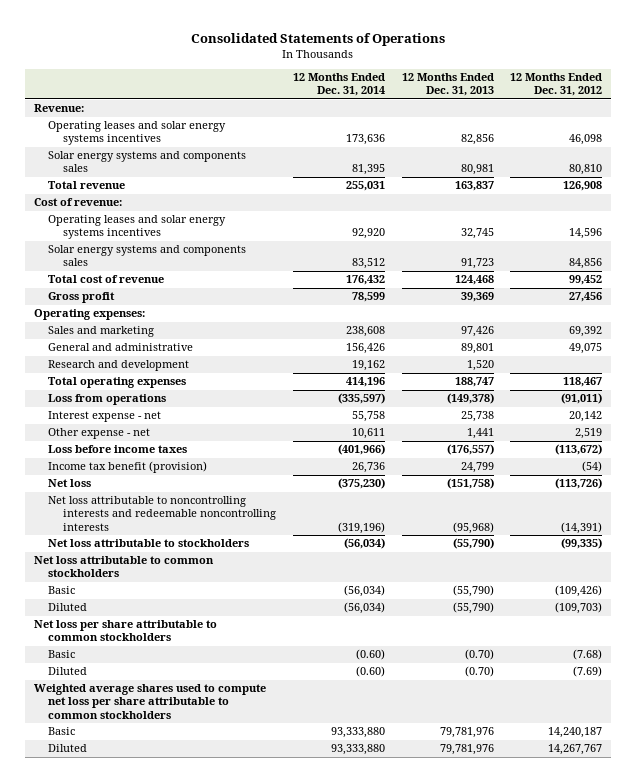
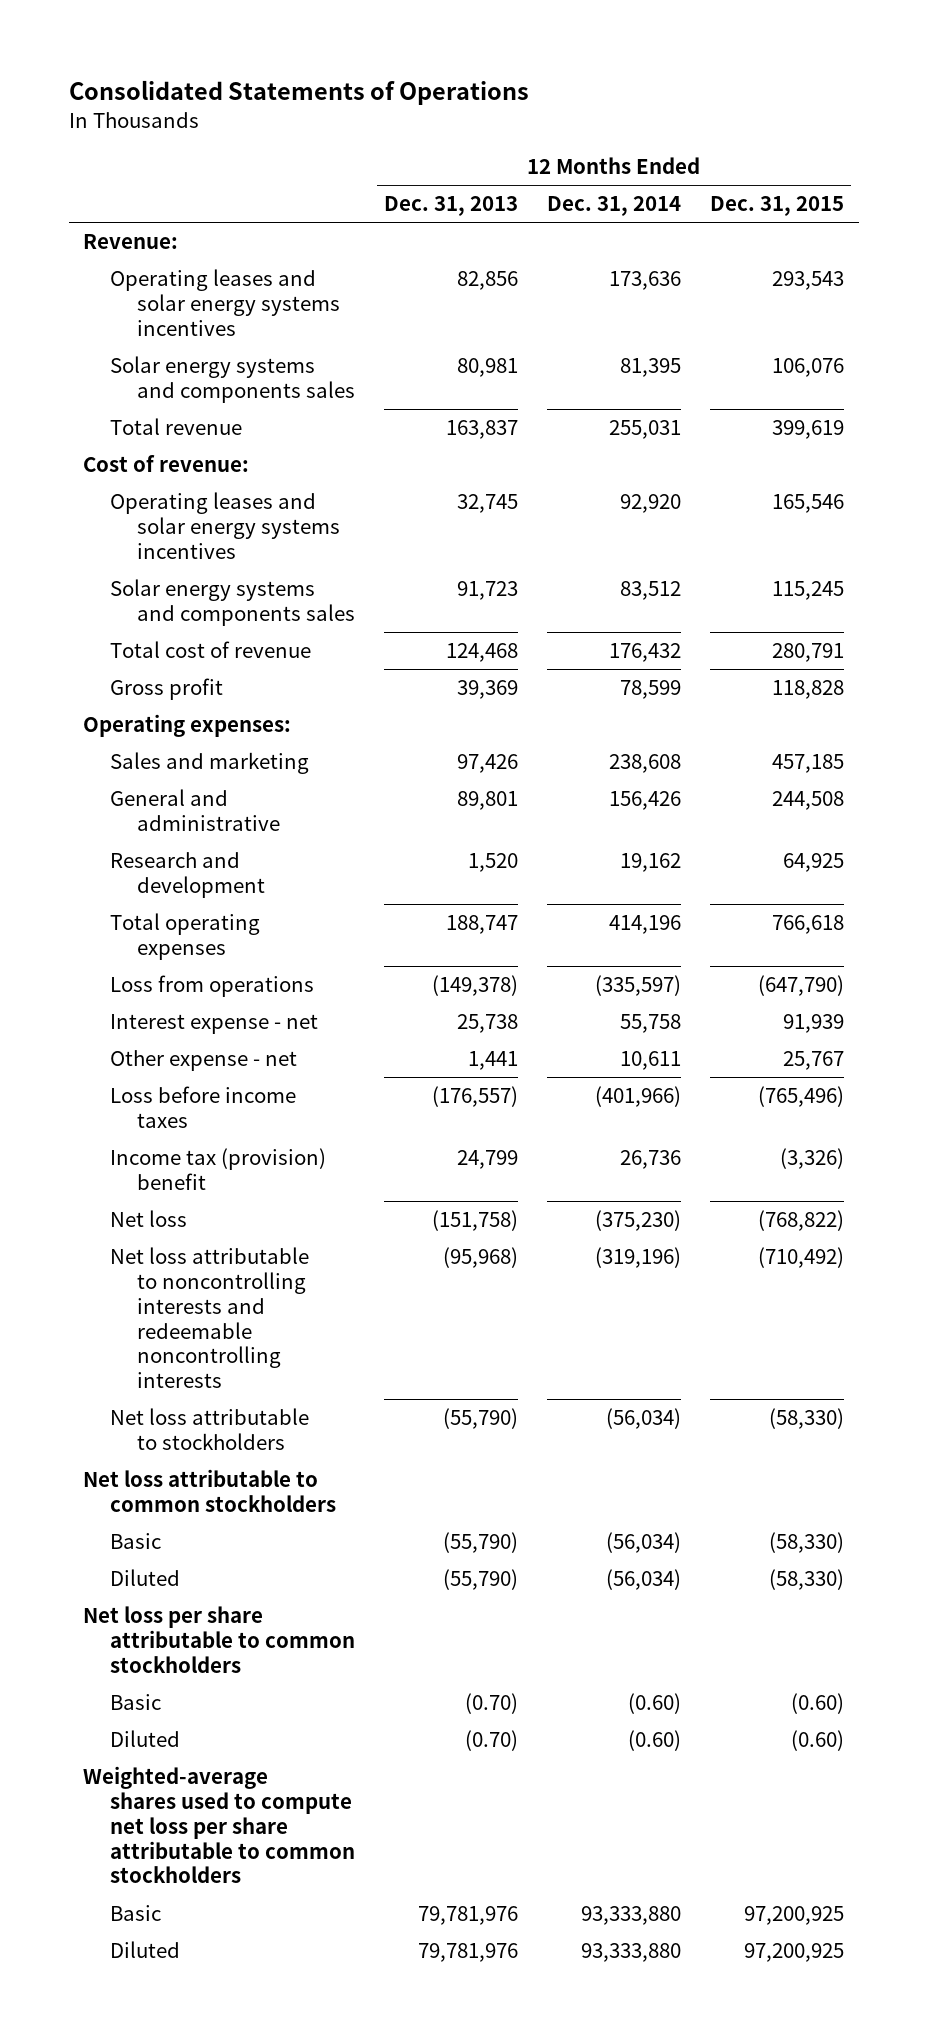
- | 12 Months Ended Dec. 31, 2014 | 12 Months Ended Dec. 31, 2013 | 12 Months Ended Dec. 31, 2012
+ | 12 Months Ended Dec. 31, 2013 | 12 Months Ended Dec. 31, 2014 | 12 Months Ended Dec. 31, 2015
- Income tax benefit (provision) | 26,736 | 24,799 | (54)
+ Income tax (provision) benefit | 24,799 | 26,736 | (3,326)
- Weighted average shares used to compute net loss per share attributable to common stockholders
+ Weighted-average shares used to compute net loss per share attributable to common stockholders

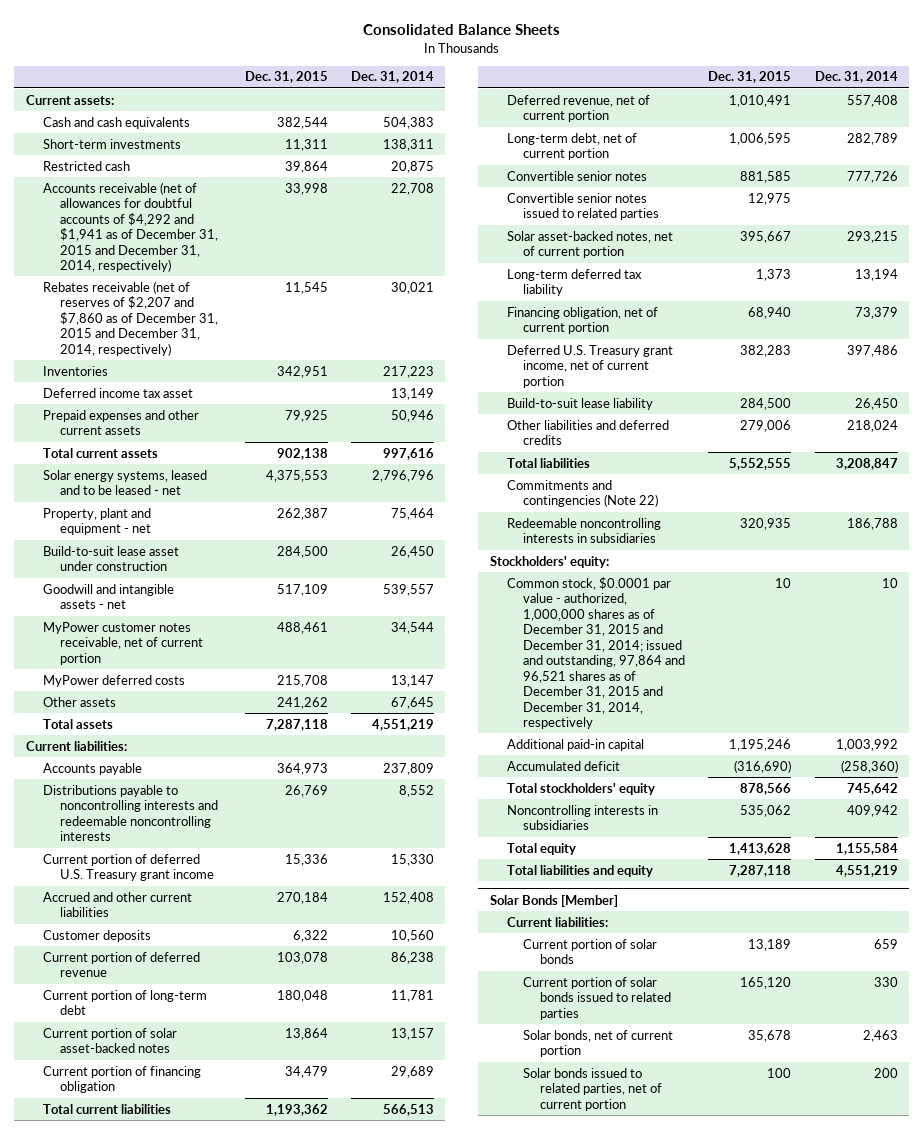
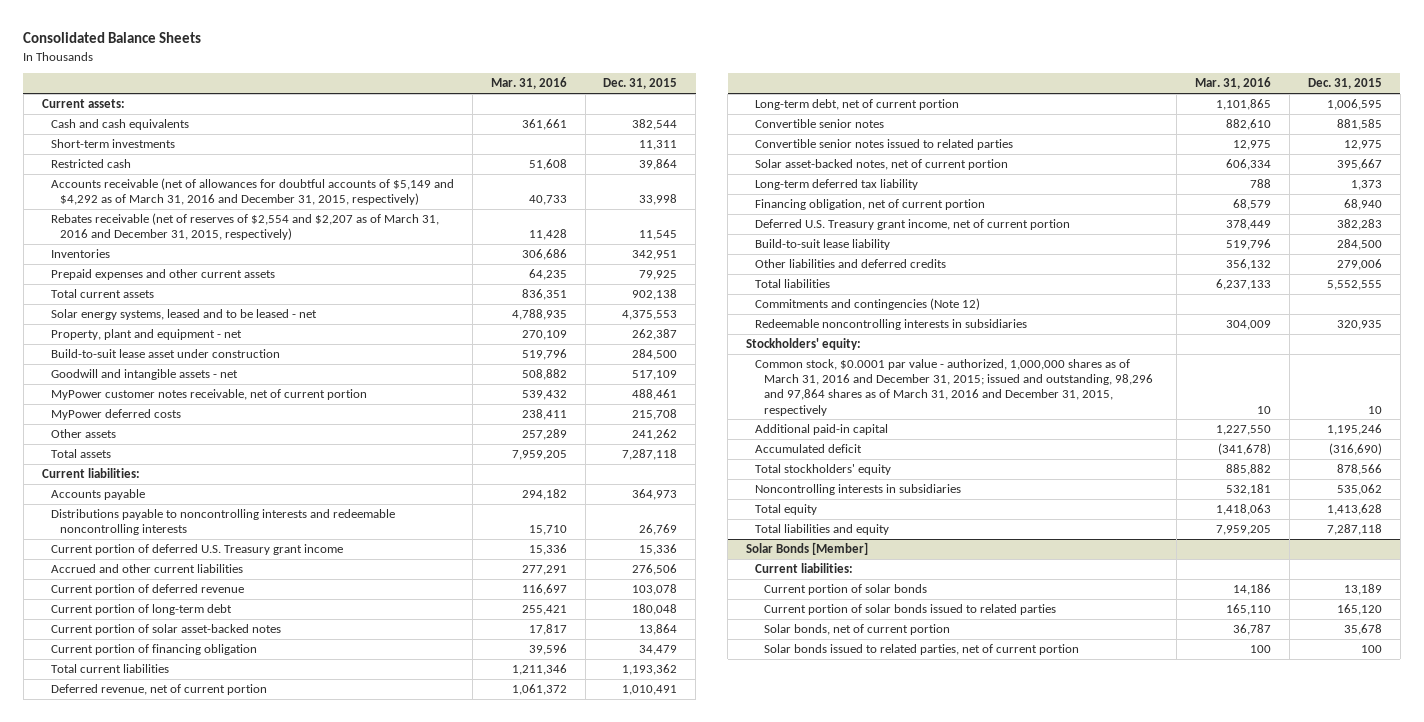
- | Dec. 31, 2015 | Dec. 31, 2014
+ | Mar. 31, 2016 | Dec. 31, 2015
- Accounts receivable (net of allowances for doubtful accounts of $4,292 and $1,941 as of December 31, 2015 and December 31, 2014, respectively) | 33,998 | 22,708
- Rebates receivable (net of reserves of $2,207 and $7,860 as of December 31, 2015 and December 31, 2014, respectively) | 11,545 | 30,021
+ Accounts receivable (net of allowances for doubtful accounts of $5,149 and $4,292 as of March 31, 2016 and December 31, 2015, respectively) | 40,733 | 33,998
+ Rebates receivable (net of reserves of $2,554 and $2,207 as of March 31, 2016 and December 31, 2015, respectively) | 11,428 | 11,545
- Deferred income tax asset | | 13,149
- Accrued and other current liabilities | 270,184 | 152,408
- Customer deposits | 6,322 | 10,560
+ Accrued and other current liabilities | 277,291 | 276,506
- Commitments and contingencies (Note 22)
+ Commitments and contingencies (Note 12)
- Common stock, $0.0001 par value - authorized, 1,000,000 shares as of December 31, 2015 and December 31, 2014; issued and outstanding, 97,864 and 96,521 shares as of December 31, 2015 and December 31, 2014, respectively | 10 | 10
+ Common stock, $0.0001 par value - authorized, 1,000,000 shares as of March 31, 2016 and December 31, 2015; issued and outstanding, 98,296 and 97,864 shares as of March 31, 2016 and December 31, 2015, respectively | 10 | 10

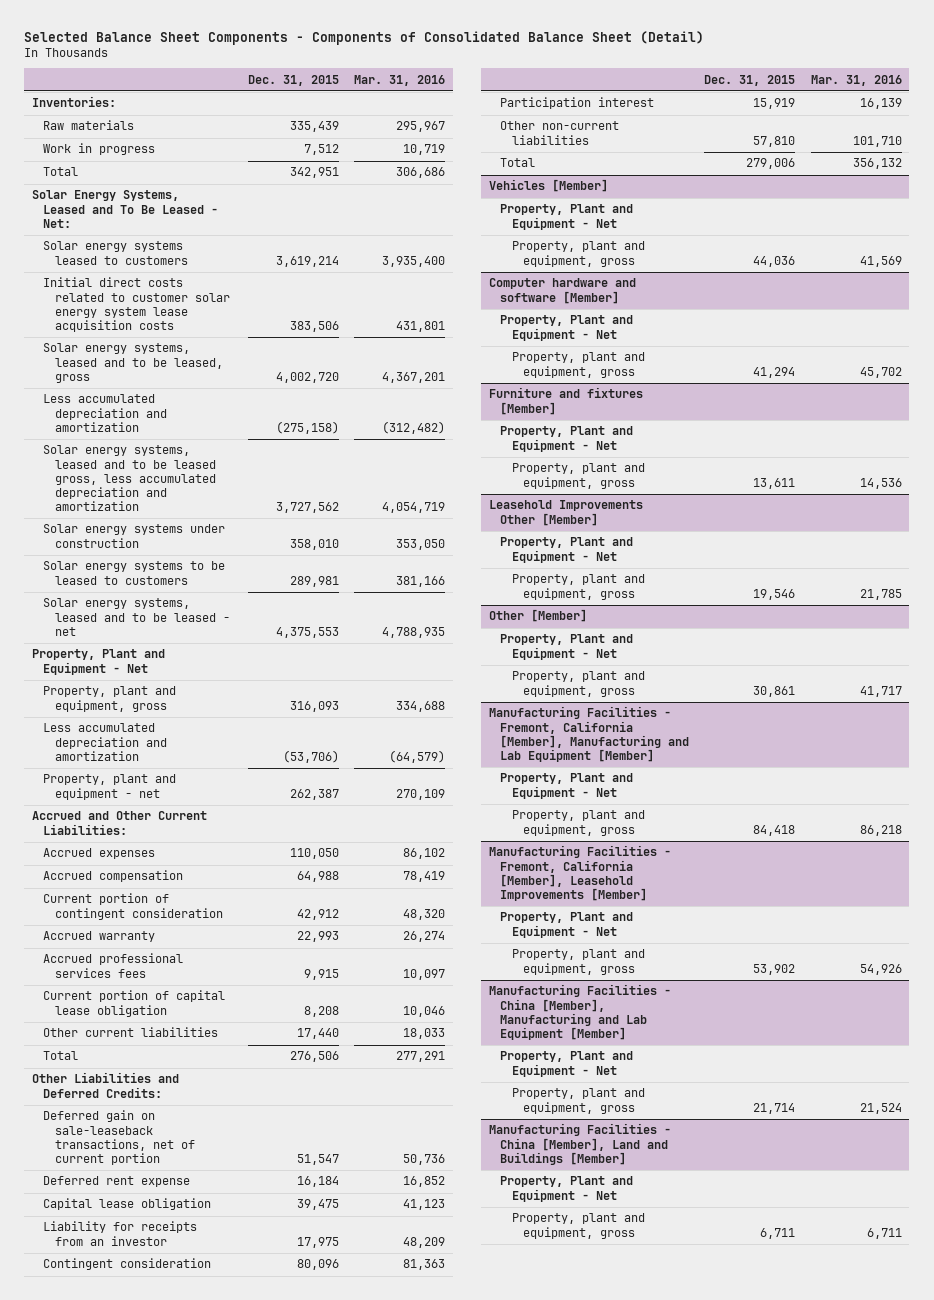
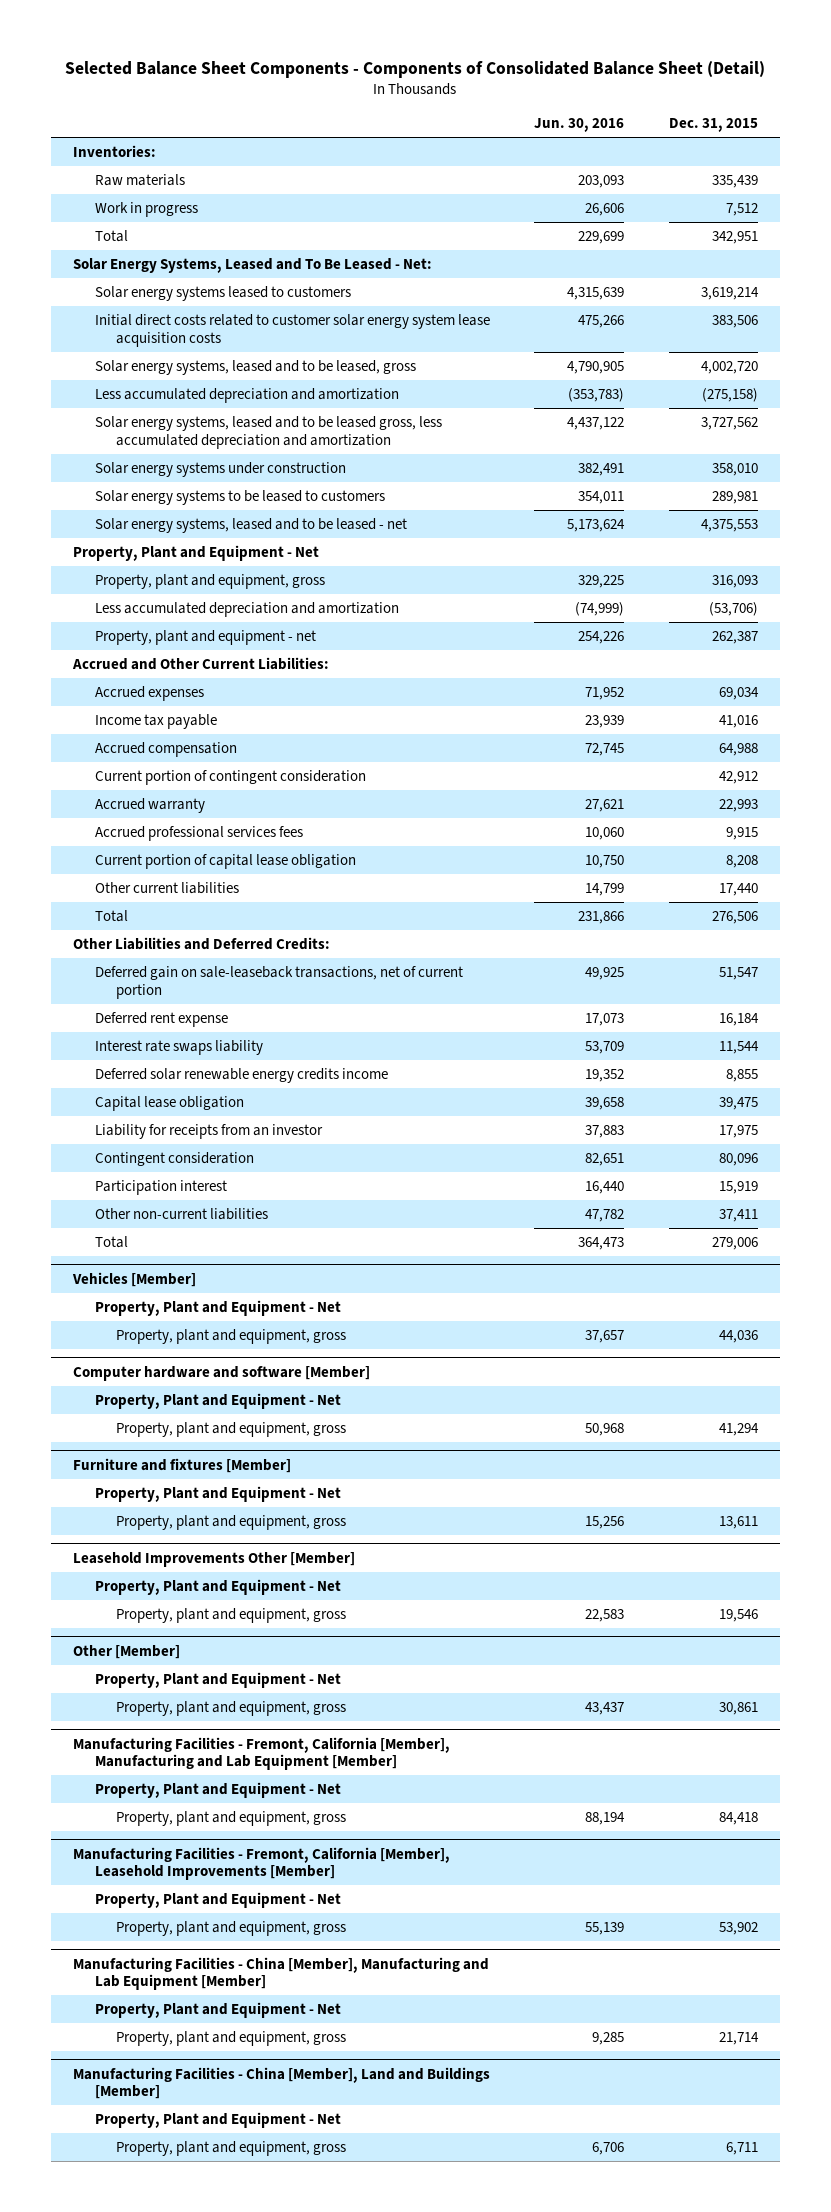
- | Dec. 31, 2015 | Mar. 31, 2016
+ | Jun. 30, 2016 | Dec. 31, 2015
- Accrued expenses | 110,050 | 86,102
+ Accrued expenses | 71,952 | 69,034
+ Income tax payable | 23,939 | 41,016
+ Interest rate swaps liability | 53,709 | 11,544
+ Deferred solar renewable energy credits income | 19,352 | 8,855
- Other non-current liabilities | 57,810 | 101,710
+ Other non-current liabilities | 47,782 | 37,411

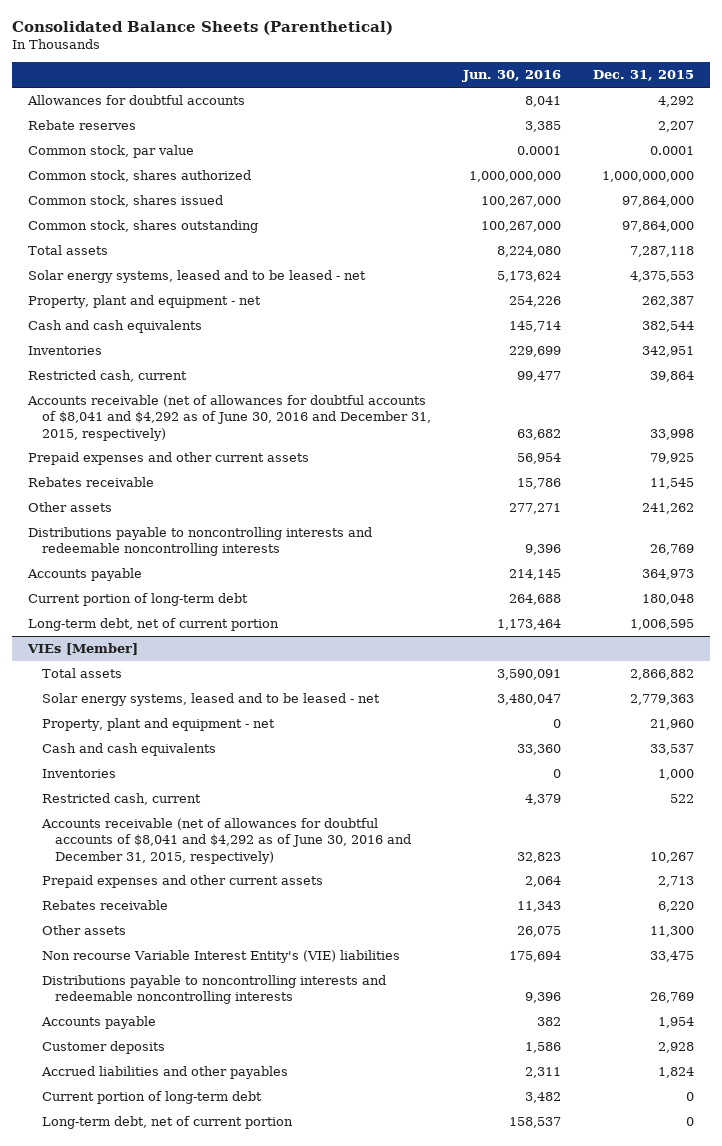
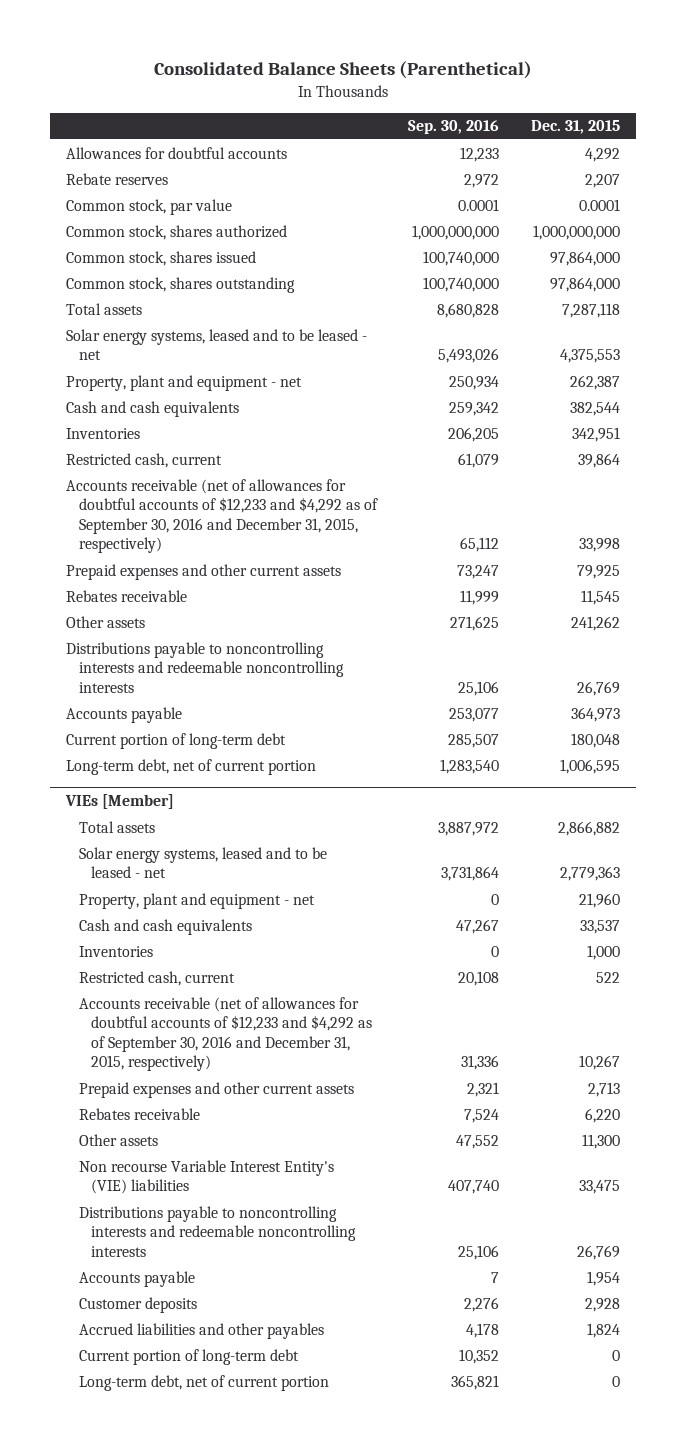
- | Jun. 30, 2016 | Dec. 31, 2015
+ | Sep. 30, 2016 | Dec. 31, 2015
- Accounts receivable (net of allowances for doubtful accounts of $8,041 and $4,292 as of June 30, 2016 and December 31, 2015, respectively) | 63,682 | 33,998
+ Accounts receivable (net of allowances for doubtful accounts of $12,233 and $4,292 as of September 30, 2016 and December 31, 2015, respectively) | 65,112 | 33,998
@ VIEs [Member]
- Accounts receivable (net of allowances for doubtful accounts of $8,041 and $4,292 as of June 30, 2016 and December 31, 2015, respectively) | 32,823 | 10,267
+ Accounts receivable (net of allowances for doubtful accounts of $12,233 and $4,292 as of September 30, 2016 and December 31, 2015, respectively) | 31,336 | 10,267

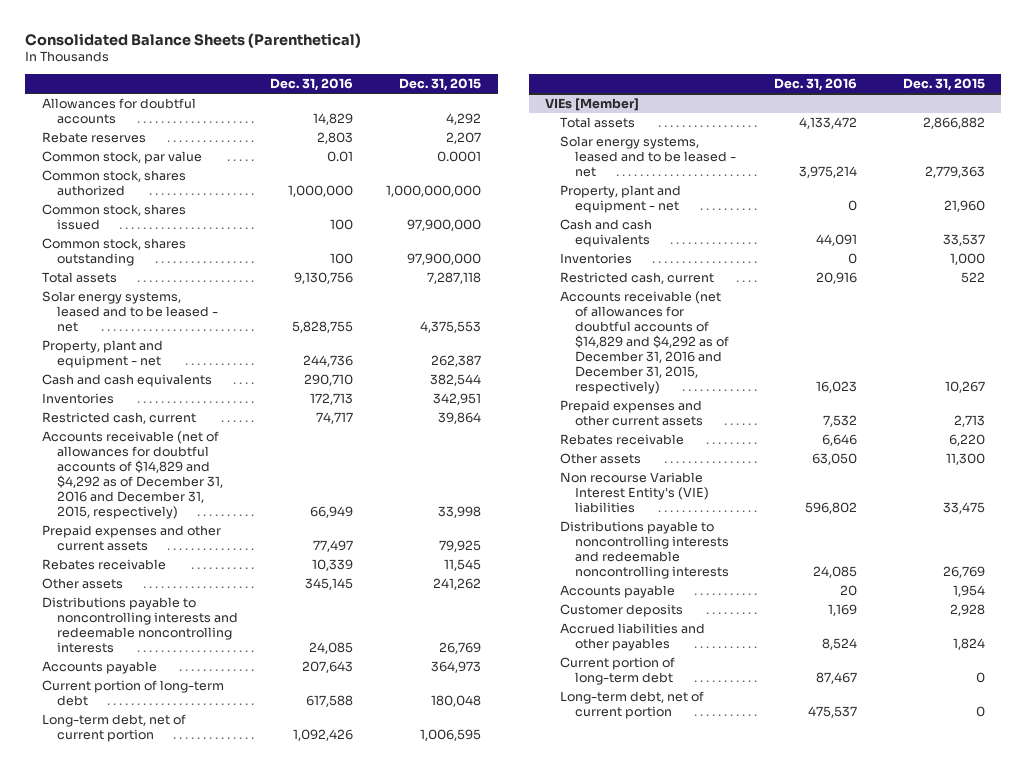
- | Sep. 30, 2016 | Dec. 31, 2015
+ | Dec. 31, 2016 | Dec. 31, 2015
- Common stock, shares issued | 100,740,000 | 97,864,000
- Common stock, shares outstanding | 100,740,000 | 97,864,000
+ Common stock, shares issued | 100 | 97,900,000
+ Common stock, shares outstanding | 100 | 97,900,000
- Accounts receivable (net of allowances for doubtful accounts of $12,233 and $4,292 as of September 30, 2016 and December 31, 2015, respectively) | 65,112 | 33,998
+ Accounts receivable (net of allowances for doubtful accounts of $14,829 and $4,292 as of December 31, 2016 and December 31, 2015, respectively) | 66,949 | 33,998
@ VIEs [Member]
- Accounts receivable (net of allowances for doubtful accounts of $12,233 and $4,292 as of September 30, 2016 and December 31, 2015, respectively) | 31,336 | 10,267
+ Accounts receivable (net of allowances for doubtful accounts of $14,829 and $4,292 as of December 31, 2016 and December 31, 2015, respectively) | 16,023 | 10,267

